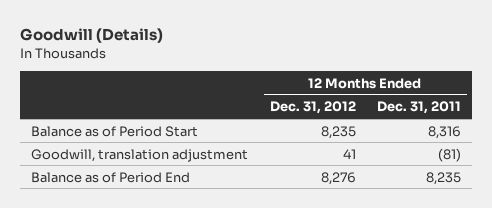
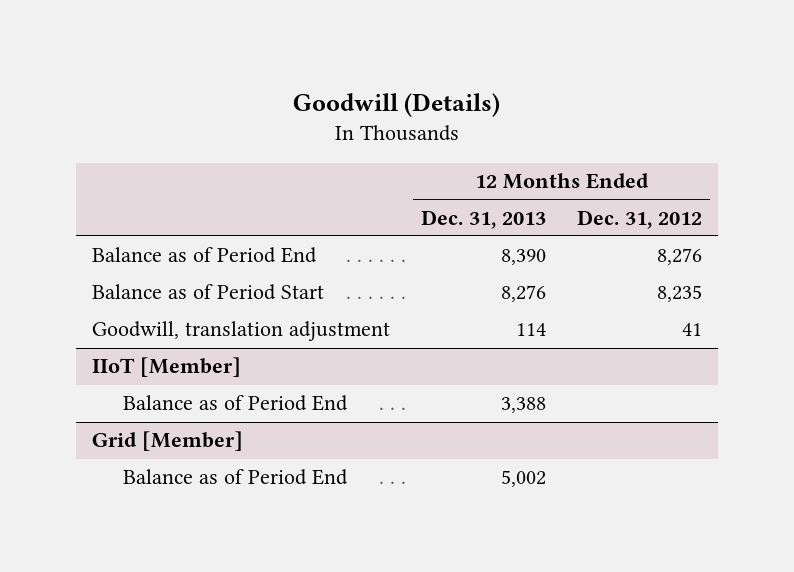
- | 12 Months Ended Dec. 31, 2012 | 12 Months Ended Dec. 31, 2011
+ | 12 Months Ended Dec. 31, 2013 | 12 Months Ended Dec. 31, 2012
moved up: Balance as of Period End | 8,390 | 8,276
+ IIoT [Member]
+ Balance as of Period End | 3,388 |
+ Grid [Member]
+ Balance as of Period End | 5,002 |

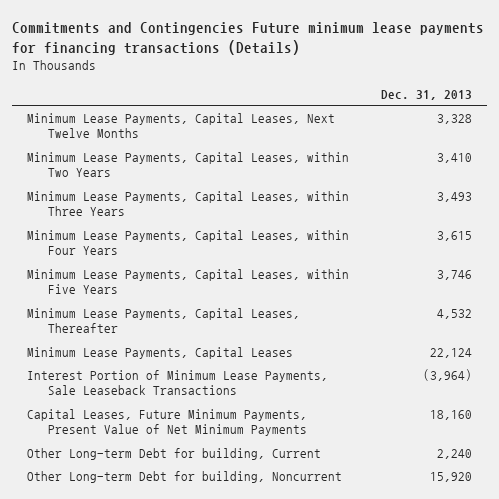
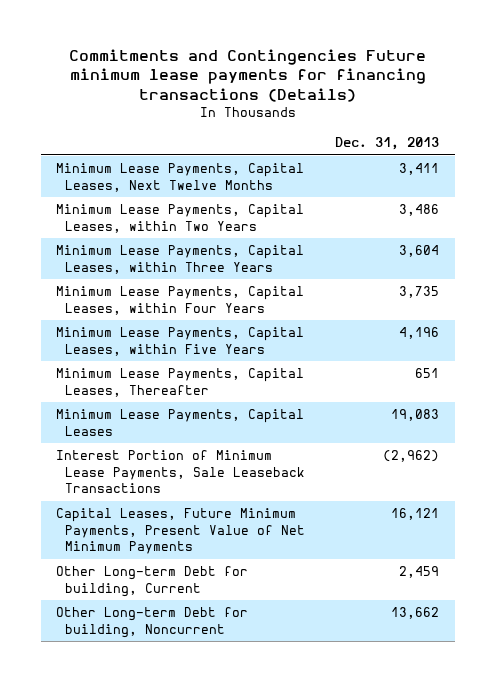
- Minimum Lease Payments, Capital Leases, Next Twelve Months | 3,328
- Minimum Lease Payments, Capital Leases, within Two Years | 3,410
- Minimum Lease Payments, Capital Leases, within Three Years | 3,493
- Minimum Lease Payments, Capital Leases, within Four Years | 3,615
- Minimum Lease Payments, Capital Leases, within Five Years | 3,746
- Minimum Lease Payments, Capital Leases, Thereafter | 4,532
- Minimum Lease Payments, Capital Leases | 22,124
- Interest Portion of Minimum Lease Payments, Sale Leaseback Transactions | (3,964)
- Capital Leases, Future Minimum Payments, Present Value of Net Minimum Payments | 18,160
- Other Long-term Debt for building, Current | 2,240
- Other Long-term Debt for building, Noncurrent | 15,920
+ Minimum Lease Payments, Capital Leases, Next Twelve Months | 3,411
+ Minimum Lease Payments, Capital Leases, within Two Years | 3,486
+ Minimum Lease Payments, Capital Leases, within Three Years | 3,604
+ Minimum Lease Payments, Capital Leases, within Four Years | 3,735
+ Minimum Lease Payments, Capital Leases, within Five Years | 4,196
+ Minimum Lease Payments, Capital Leases, Thereafter | 651
+ Minimum Lease Payments, Capital Leases | 19,083
+ Interest Portion of Minimum Lease Payments, Sale Leaseback Transactions | (2,962)
+ Capital Leases, Future Minimum Payments, Present Value of Net Minimum Payments | 16,121
+ Other Long-term Debt for building, Current | 2,459
+ Other Long-term Debt for building, Noncurrent | 13,662

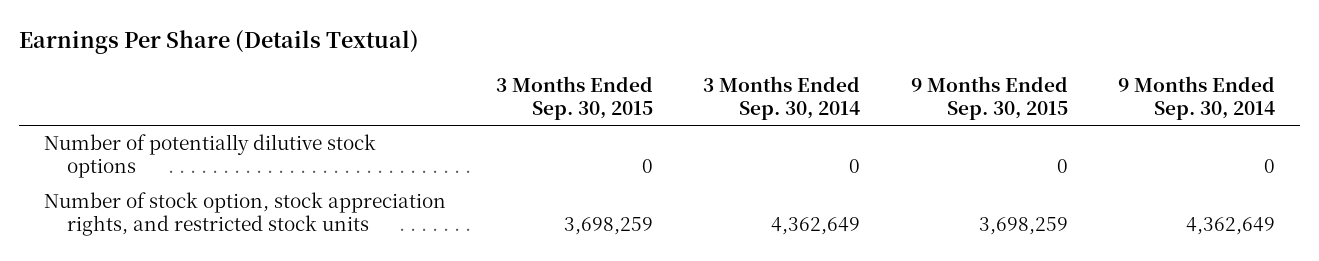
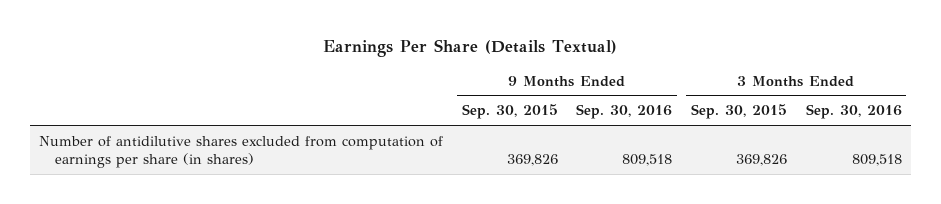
- | 3 Months Ended Sep. 30, 2015 | 3 Months Ended Sep. 30, 2014 | 9 Months Ended Sep. 30, 2015 | 9 Months Ended Sep. 30, 2014
+ | 9 Months Ended Sep. 30, 2015 | 9 Months Ended Sep. 30, 2016 | 3 Months Ended Sep. 30, 2015 | 3 Months Ended Sep. 30, 2016
- Number of potentially dilutive stock options | 0 | 0 | 0 | 0
- Number of stock option, stock appreciation rights, and restricted stock units | 3,698,259 | 4,362,649 | 3,698,259 | 4,362,649
+ Number of antidilutive shares excluded from computation of earnings per share (in shares) | 369,826 | 809,518 | 369,826 | 809,518

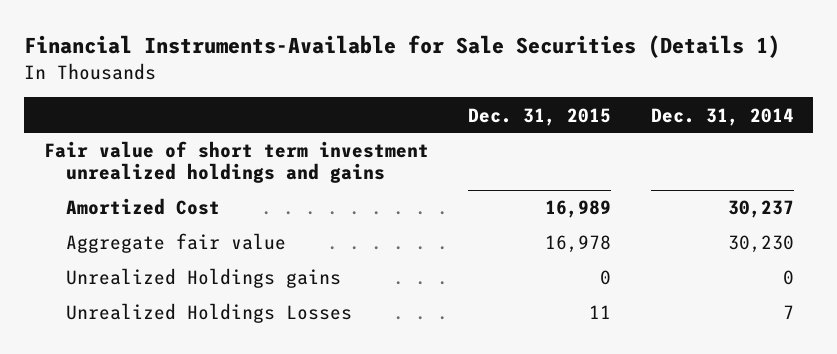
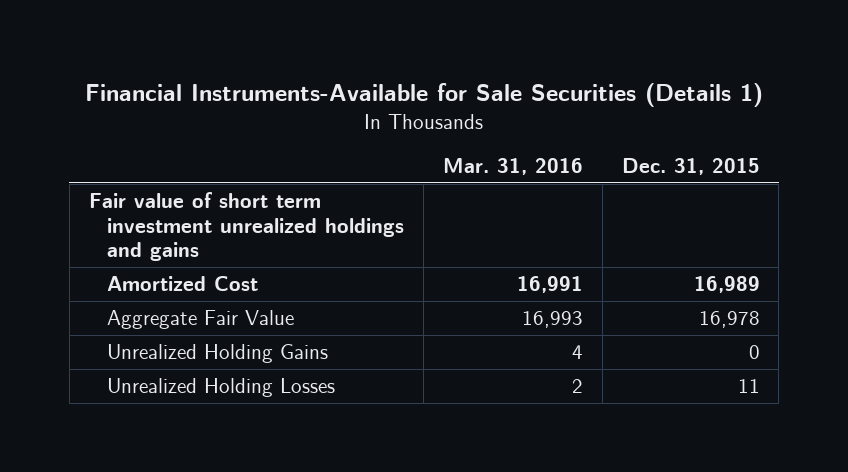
- | Dec. 31, 2015 | Dec. 31, 2014
+ | Mar. 31, 2016 | Dec. 31, 2015
- Aggregate fair value | 16,978 | 30,230
- Unrealized Holdings gains | 0 | 0
- Unrealized Holdings Losses | 11 | 7
+ Aggregate Fair Value | 16,993 | 16,978
+ Unrealized Holding Gains | 4 | 0
+ Unrealized Holding Losses | 2 | 11

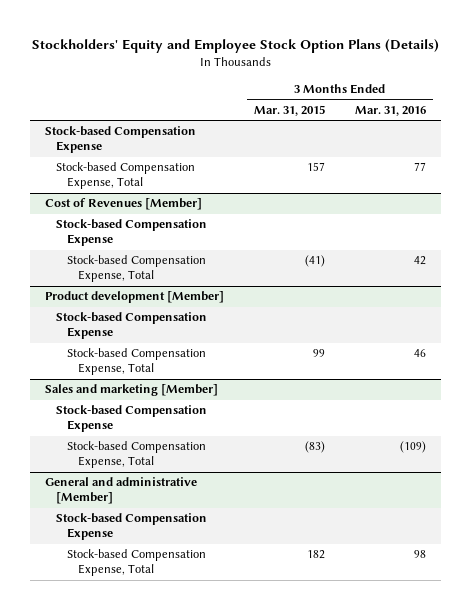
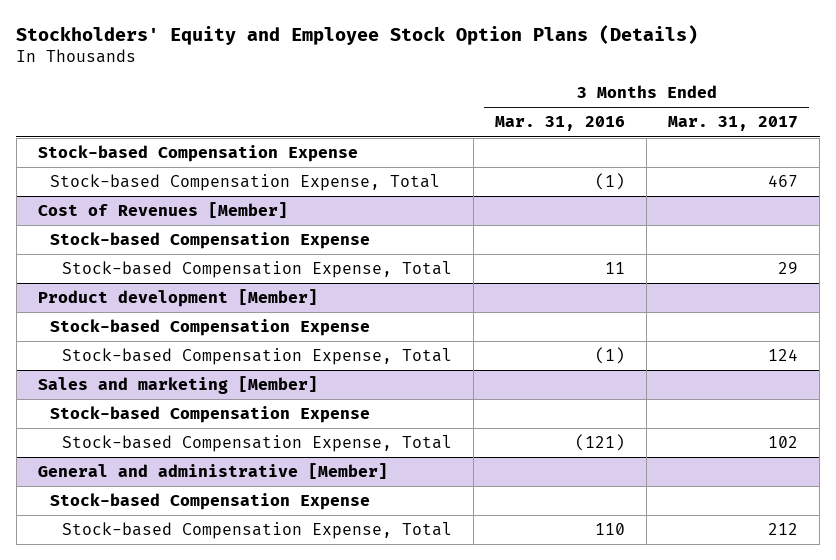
- | 3 Months Ended Mar. 31, 2015 | 3 Months Ended Mar. 31, 2016
+ | 3 Months Ended Mar. 31, 2016 | 3 Months Ended Mar. 31, 2017
- Stock-based Compensation Expense, Total | 157 | 77
+ Stock-based Compensation Expense, Total | (1) | 467
@ Cost of Revenues [Member]
- Stock-based Compensation Expense, Total | (41) | 42
+ Stock-based Compensation Expense, Total | 11 | 29
@ Product development [Member]
- Stock-based Compensation Expense, Total | 99 | 46
+ Stock-based Compensation Expense, Total | (1) | 124
@ Sales and marketing [Member]
- Stock-based Compensation Expense, Total | (83) | (109)
+ Stock-based Compensation Expense, Total | (121) | 102
@ General and administrative [Member]
- Stock-based Compensation Expense, Total | 182 | 98
+ Stock-based Compensation Expense, Total | 110 | 212

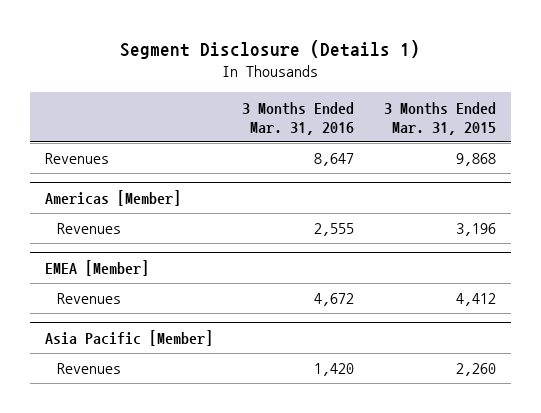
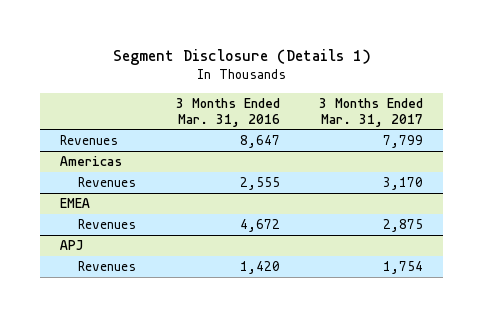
- | 3 Months Ended Mar. 31, 2016 | 3 Months Ended Mar. 31, 2015
+ | 3 Months Ended Mar. 31, 2016 | 3 Months Ended Mar. 31, 2017
- Americas [Member]
+ Americas
- EMEA [Member]
+ EMEA
- Asia Pacific [Member]
+ APJ

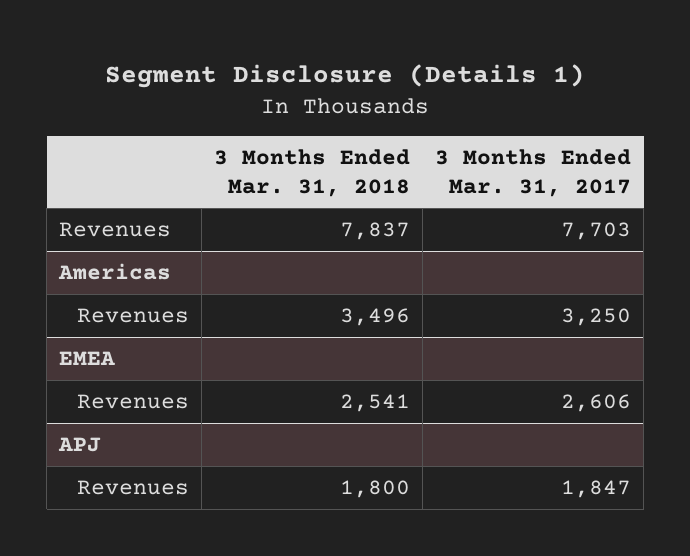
- | 3 Months Ended Mar. 31, 2016 | 3 Months Ended Mar. 31, 2017
+ | 3 Months Ended Mar. 31, 2018 | 3 Months Ended Mar. 31, 2017
- Revenues | 8,647 | 7,799
+ Revenues | 7,837 | 7,703
@ Americas
- Revenues | 2,555 | 3,170
+ Revenues | 3,496 | 3,250
@ EMEA
- Revenues | 4,672 | 2,875
+ Revenues | 2,541 | 2,606
@ APJ
- Revenues | 1,420 | 1,754
+ Revenues | 1,800 | 1,847

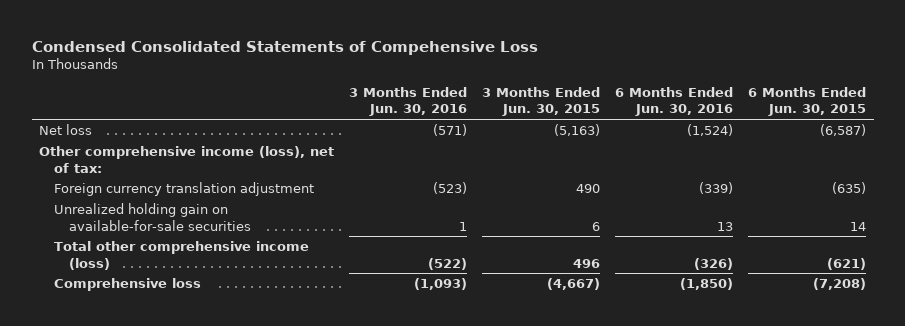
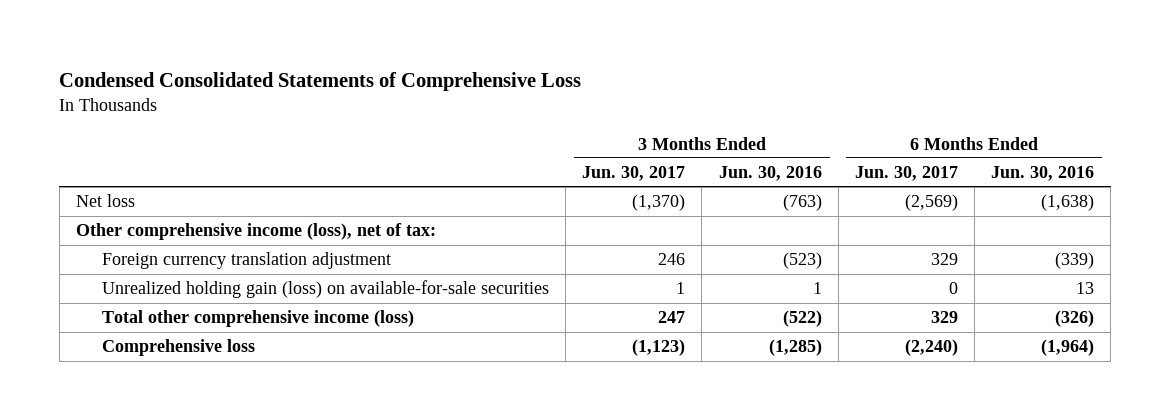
- Condensed Consolidated Statements of Compehensive Loss
+ Condensed Consolidated Statements of Comprehensive Loss
- | 3 Months Ended Jun. 30, 2016 | 3 Months Ended Jun. 30, 2015 | 6 Months Ended Jun. 30, 2016 | 6 Months Ended Jun. 30, 2015
+ | 3 Months Ended Jun. 30, 2017 | 3 Months Ended Jun. 30, 2016 | 6 Months Ended Jun. 30, 2017 | 6 Months Ended Jun. 30, 2016
- Net loss | (571) | (5,163) | (1,524) | (6,587)
+ Net loss | (1,370) | (763) | (2,569) | (1,638)
- Unrealized holding gain on available-for-sale securities | 1 | 6 | 13 | 14
+ Unrealized holding gain (loss) on available-for-sale securities | 1 | 1 | 0 | 13
- Comprehensive loss | (1,093) | (4,667) | (1,850) | (7,208)
+ Comprehensive loss | (1,123) | (1,285) | (2,240) | (1,964)

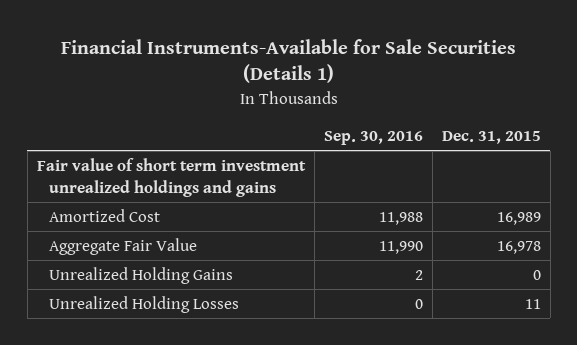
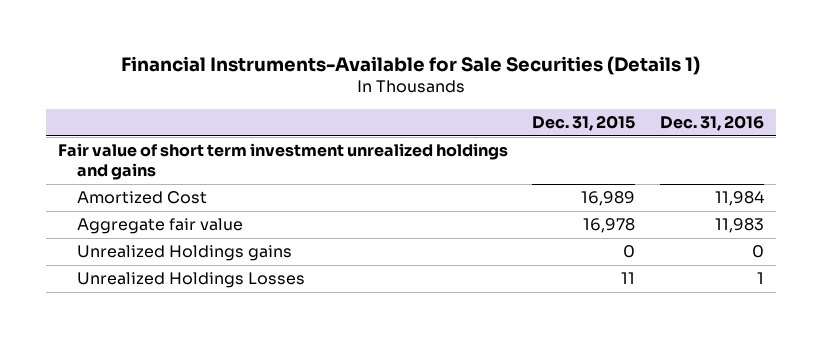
- | Sep. 30, 2016 | Dec. 31, 2015
+ | Dec. 31, 2015 | Dec. 31, 2016
- Aggregate Fair Value | 11,990 | 16,978
- Unrealized Holding Gains | 2 | 0
- Unrealized Holding Losses | 0 | 11
+ Aggregate fair value | 16,978 | 11,983
+ Unrealized Holdings gains | 0 | 0
+ Unrealized Holdings Losses | 11 | 1

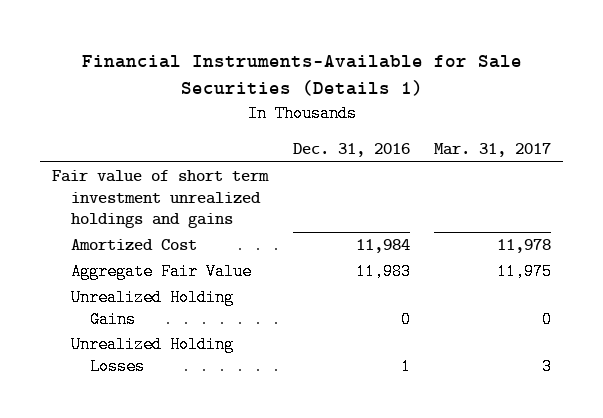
- | Dec. 31, 2015 | Dec. 31, 2016
+ | Dec. 31, 2016 | Mar. 31, 2017
- Aggregate fair value | 16,978 | 11,983
- Unrealized Holdings gains | 0 | 0
- Unrealized Holdings Losses | 11 | 1
+ Aggregate Fair Value | 11,983 | 11,975
+ Unrealized Holding Gains | 0 | 0
+ Unrealized Holding Losses | 1 | 3

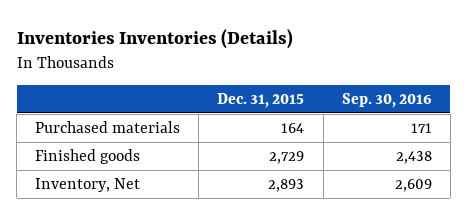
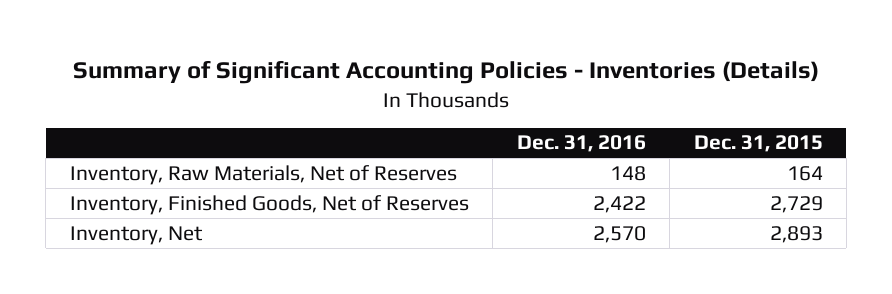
- Inventories Inventories (Details)
+ Summary of Significant Accounting Policies - Inventories (Details)
- | Dec. 31, 2015 | Sep. 30, 2016
+ | Dec. 31, 2016 | Dec. 31, 2015
- Purchased materials | 164 | 171
- Finished goods | 2,729 | 2,438
+ Inventory, Raw Materials, Net of Reserves | 148 | 164
+ Inventory, Finished Goods, Net of Reserves | 2,422 | 2,729

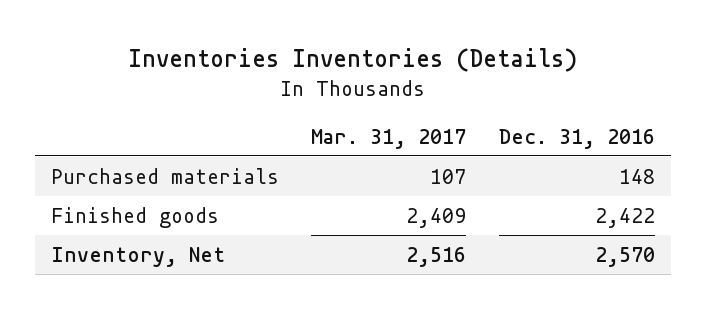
- Summary of Significant Accounting Policies - Inventories (Details)
+ Inventories Inventories (Details)
- | Dec. 31, 2016 | Dec. 31, 2015
+ | Mar. 31, 2017 | Dec. 31, 2016
- Inventory, Raw Materials, Net of Reserves | 148 | 164
- Inventory, Finished Goods, Net of Reserves | 2,422 | 2,729
+ Purchased materials | 107 | 148
+ Finished goods | 2,409 | 2,422

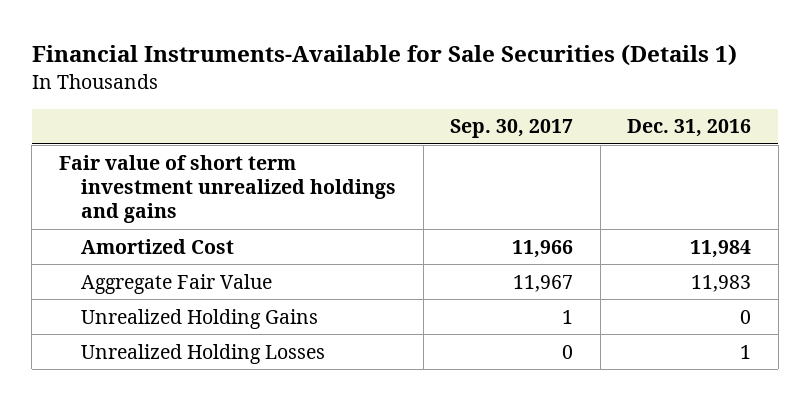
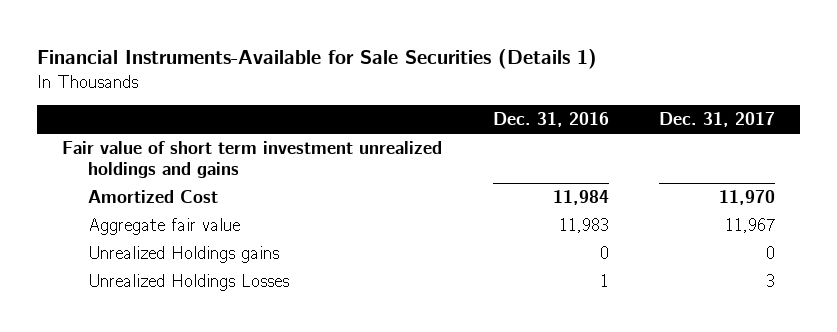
- | Sep. 30, 2017 | Dec. 31, 2016
+ | Dec. 31, 2016 | Dec. 31, 2017
- Aggregate Fair Value | 11,967 | 11,983
- Unrealized Holding Gains | 1 | 0
- Unrealized Holding Losses | 0 | 1
+ Aggregate fair value | 11,983 | 11,967
+ Unrealized Holdings gains | 0 | 0
+ Unrealized Holdings Losses | 1 | 3

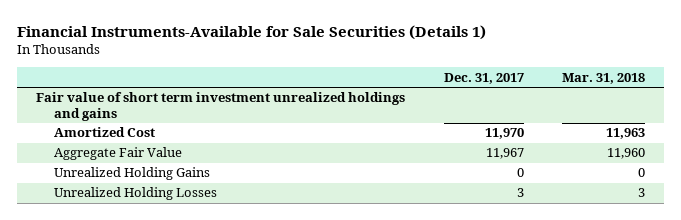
- | Dec. 31, 2016 | Dec. 31, 2017
+ | Dec. 31, 2017 | Mar. 31, 2018
- Aggregate fair value | 11,983 | 11,967
- Unrealized Holdings gains | 0 | 0
- Unrealized Holdings Losses | 1 | 3
+ Aggregate Fair Value | 11,967 | 11,960
+ Unrealized Holding Gains | 0 | 0
+ Unrealized Holding Losses | 3 | 3

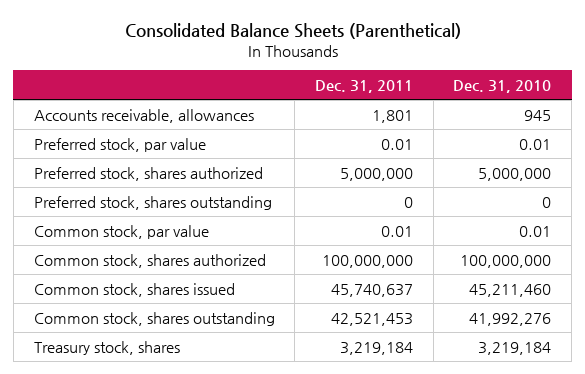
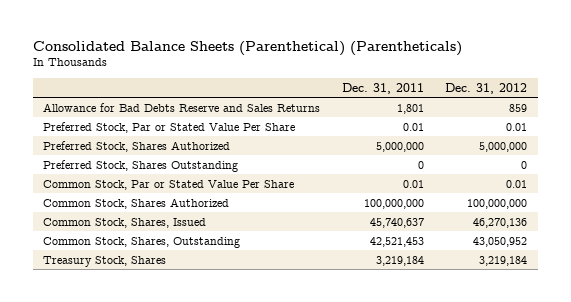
- Consolidated Balance Sheets (Parenthetical)
+ Consolidated Balance Sheets (Parenthetical) (Parentheticals)
- | Dec. 31, 2011 | Dec. 31, 2010
+ | Dec. 31, 2011 | Dec. 31, 2012
- Accounts receivable, allowances | 1,801 | 945
- Preferred stock, par value | 0.01 | 0.01
- Preferred stock, shares authorized | 5,000,000 | 5,000,000
- Preferred stock, shares outstanding | 0 | 0
- Common stock, par value | 0.01 | 0.01
- Common stock, shares authorized | 100,000,000 | 100,000,000
- Common stock, shares issued | 45,740,637 | 45,211,460
- Common stock, shares outstanding | 42,521,453 | 41,992,276
- Treasury stock, shares | 3,219,184 | 3,219,184
+ Allowance for Bad Debts Reserve and Sales Returns | 1,801 | 859
+ Preferred Stock, Par or Stated Value Per Share | 0.01 | 0.01
+ Preferred Stock, Shares Authorized | 5,000,000 | 5,000,000
+ Preferred Stock, Shares Outstanding | 0 | 0
+ Common Stock, Par or Stated Value Per Share | 0.01 | 0.01
+ Common Stock, Shares Authorized | 100,000,000 | 100,000,000
+ Common Stock, Shares, Issued | 45,740,637 | 46,270,136
+ Common Stock, Shares, Outstanding | 42,521,453 | 43,050,952
+ Treasury Stock, Shares | 3,219,184 | 3,219,184

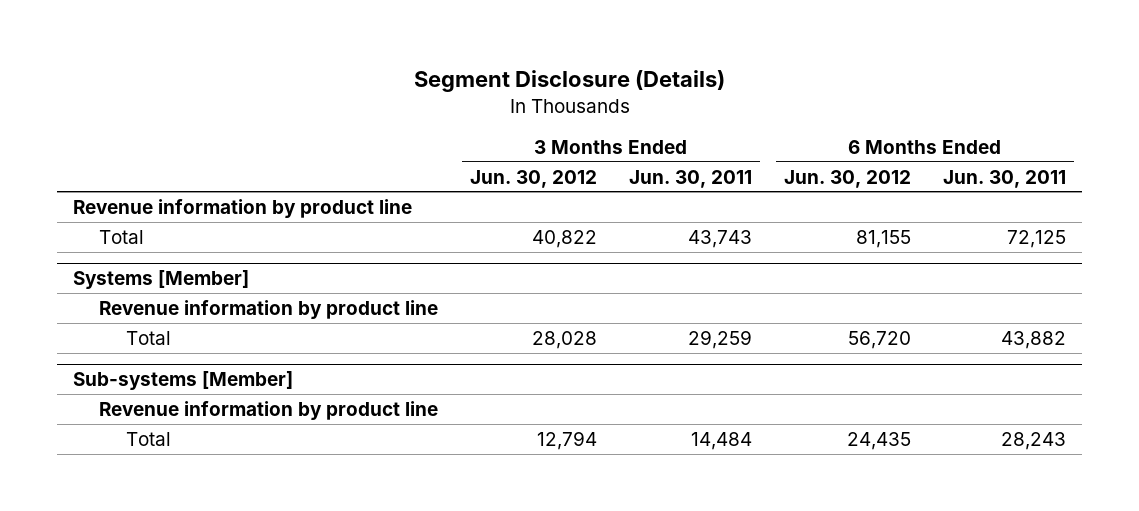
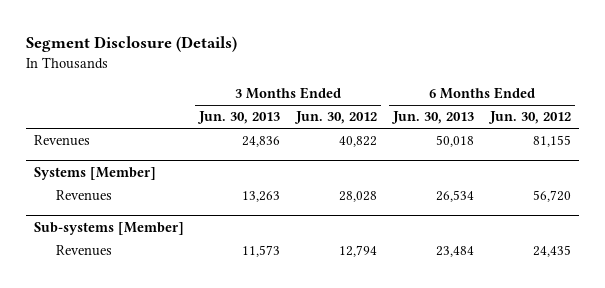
- | 3 Months Ended Jun. 30, 2012 | 3 Months Ended Jun. 30, 2011 | 6 Months Ended Jun. 30, 2012 | 6 Months Ended Jun. 30, 2011
+ | 3 Months Ended Jun. 30, 2013 | 3 Months Ended Jun. 30, 2012 | 6 Months Ended Jun. 30, 2013 | 6 Months Ended Jun. 30, 2012
- Revenue information by product line
- Total | 40,822 | 43,743 | 81,155 | 72,125
+ Revenues | 24,836 | 40,822 | 50,018 | 81,155
@ Systems [Member]
- Revenue information by product line
- Total | 28,028 | 29,259 | 56,720 | 43,882
+ Revenues | 13,263 | 28,028 | 26,534 | 56,720
@ Sub-systems [Member]
- Revenue information by product line
- Total | 12,794 | 14,484 | 24,435 | 28,243
+ Revenues | 11,573 | 12,794 | 23,484 | 24,435

